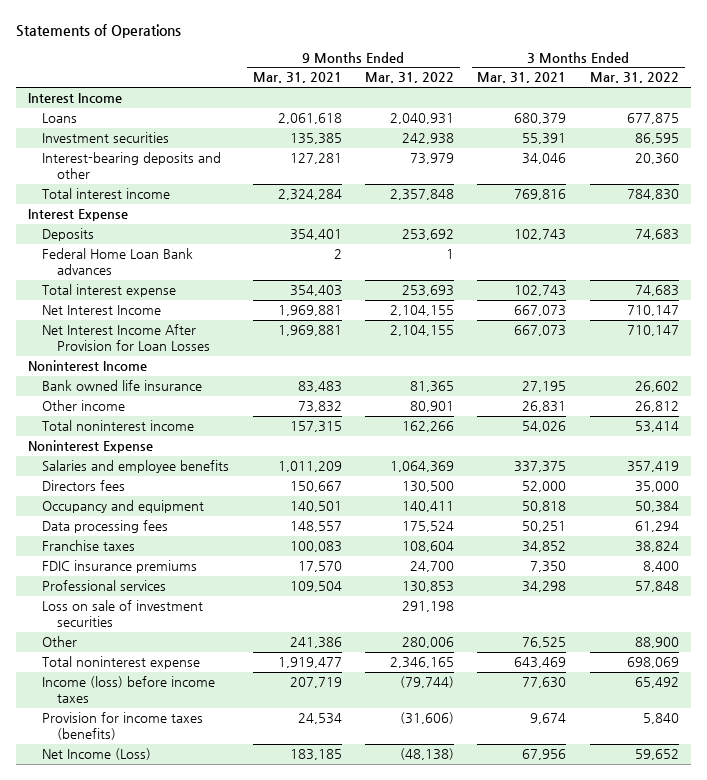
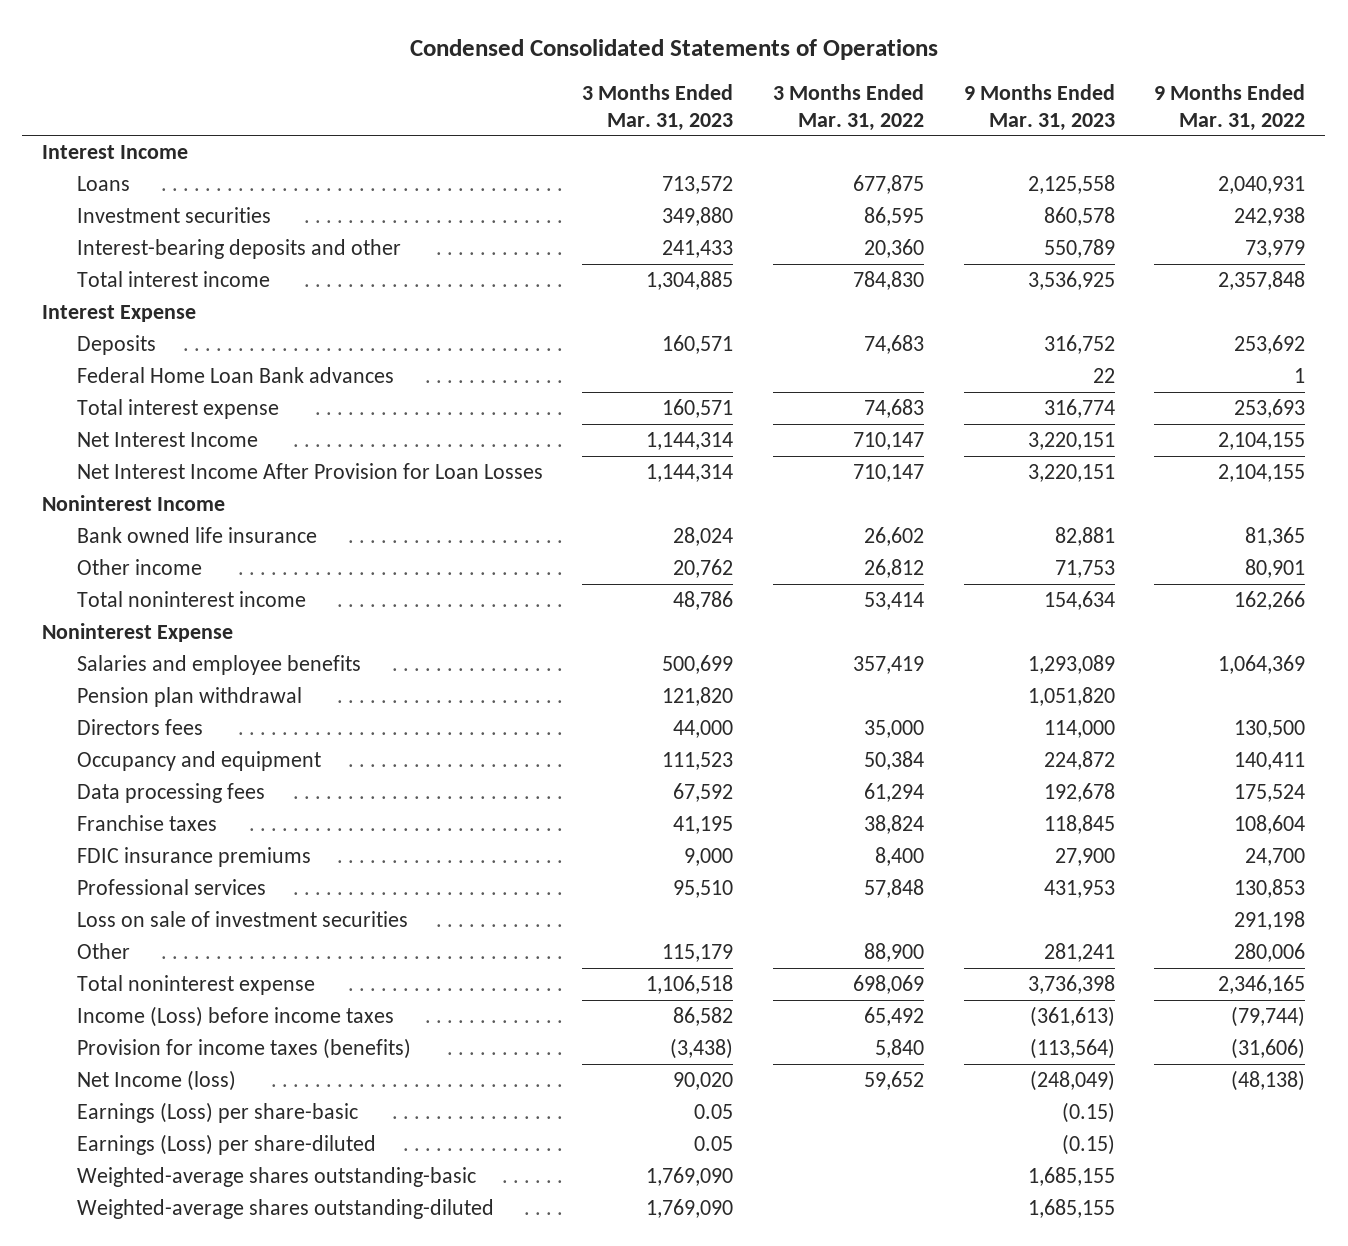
- Statements of Operations
+ Condensed Consolidated Statements of Operations
- | 9 Months Ended Mar. 31, 2021 | 9 Months Ended Mar. 31, 2022 | 3 Months Ended Mar. 31, 2021 | 3 Months Ended Mar. 31, 2022
+ | 3 Months Ended Mar. 31, 2023 | 3 Months Ended Mar. 31, 2022 | 9 Months Ended Mar. 31, 2023 | 9 Months Ended Mar. 31, 2022
+ Pension plan withdrawal | 121,820 | | 1,051,820 |
- Income (loss) before income taxes | 207,719 | (79,744) | 77,630 | 65,492
+ Income (Loss) before income taxes | 86,582 | 65,492 | (361,613) | (79,744)
- Net Income (Loss) | 183,185 | (48,138) | 67,956 | 59,652
+ Net Income (loss) | 90,020 | 59,652 | (248,049) | (48,138)
+ Earnings (Loss) per share-basic | 0.05 | | (0.15) |
+ Earnings (Loss) per share-diluted | 0.05 | | (0.15) |
+ Weighted-average shares outstanding-basic | 1,769,090 | | 1,685,155 |
+ Weighted-average shares outstanding-diluted | 1,769,090 | | 1,685,155 |

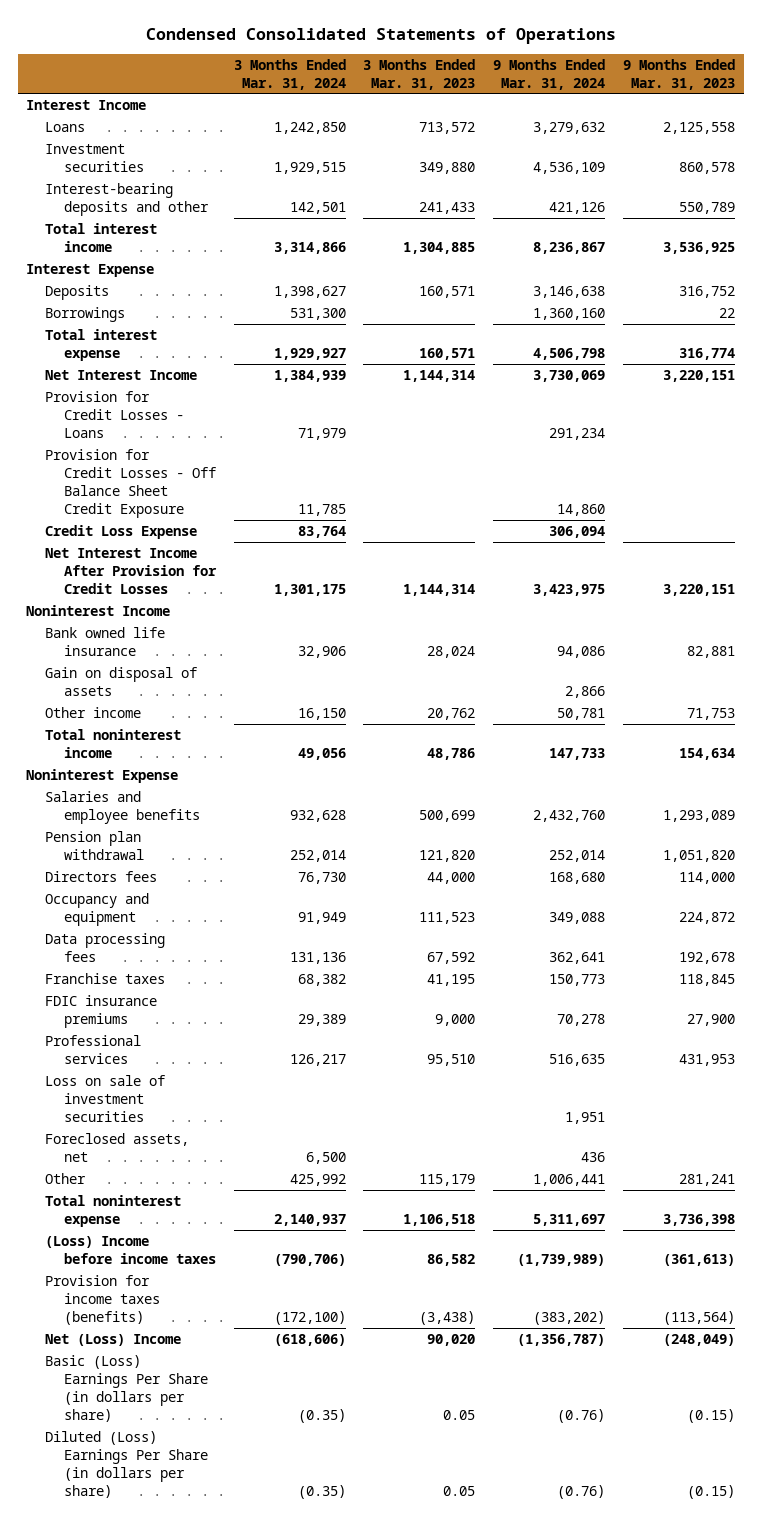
- | 3 Months Ended Mar. 31, 2023 | 3 Months Ended Mar. 31, 2022 | 9 Months Ended Mar. 31, 2023 | 9 Months Ended Mar. 31, 2022
+ | 3 Months Ended Mar. 31, 2024 | 3 Months Ended Mar. 31, 2023 | 9 Months Ended Mar. 31, 2024 | 9 Months Ended Mar. 31, 2023
- Federal Home Loan Bank advances | | | 22 | 1
+ Borrowings | 531,300 | | 1,360,160 | 22
- Net Interest Income After Provision for Loan Losses | 1,144,314 | 710,147 | 3,220,151 | 2,104,155
+ Provision for Credit Losses - Loans | 71,979 | | 291,234 |
+ Provision for Credit Losses - Off Balance Sheet Credit Exposure | 11,785 | | 14,860 |
+ Credit Loss Expense | 83,764 | | 306,094 |
+ Net Interest Income After Provision for Credit Losses | 1,301,175 | 1,144,314 | 3,423,975 | 3,220,151
+ Gain on disposal of assets | | | 2,866 |
+ Foreclosed assets, net | 6,500 | | 436 |
- Income (Loss) before income taxes | 86,582 | 65,492 | (361,613) | (79,744)
+ (Loss) Income before income taxes | (790,706) | 86,582 | (1,739,989) | (361,613)
- Net Income (loss) | 90,020 | 59,652 | (248,049) | (48,138)
- Earnings (Loss) per share-basic | 0.05 | | (0.15) |
- Earnings (Loss) per share-diluted | 0.05 | | (0.15) |
- Weighted-average shares outstanding-basic | 1,769,090 | | 1,685,155 |
- Weighted-average shares outstanding-diluted | 1,769,090 | | 1,685,155 |
+ Net (Loss) Income | (618,606) | 90,020 | (1,356,787) | (248,049)
+ Basic (Loss) Earnings Per Share (in dollars per share) | (0.35) | 0.05 | (0.76) | (0.15)
+ Diluted (Loss) Earnings Per Share (in dollars per share) | (0.35) | 0.05 | (0.76) | (0.15)

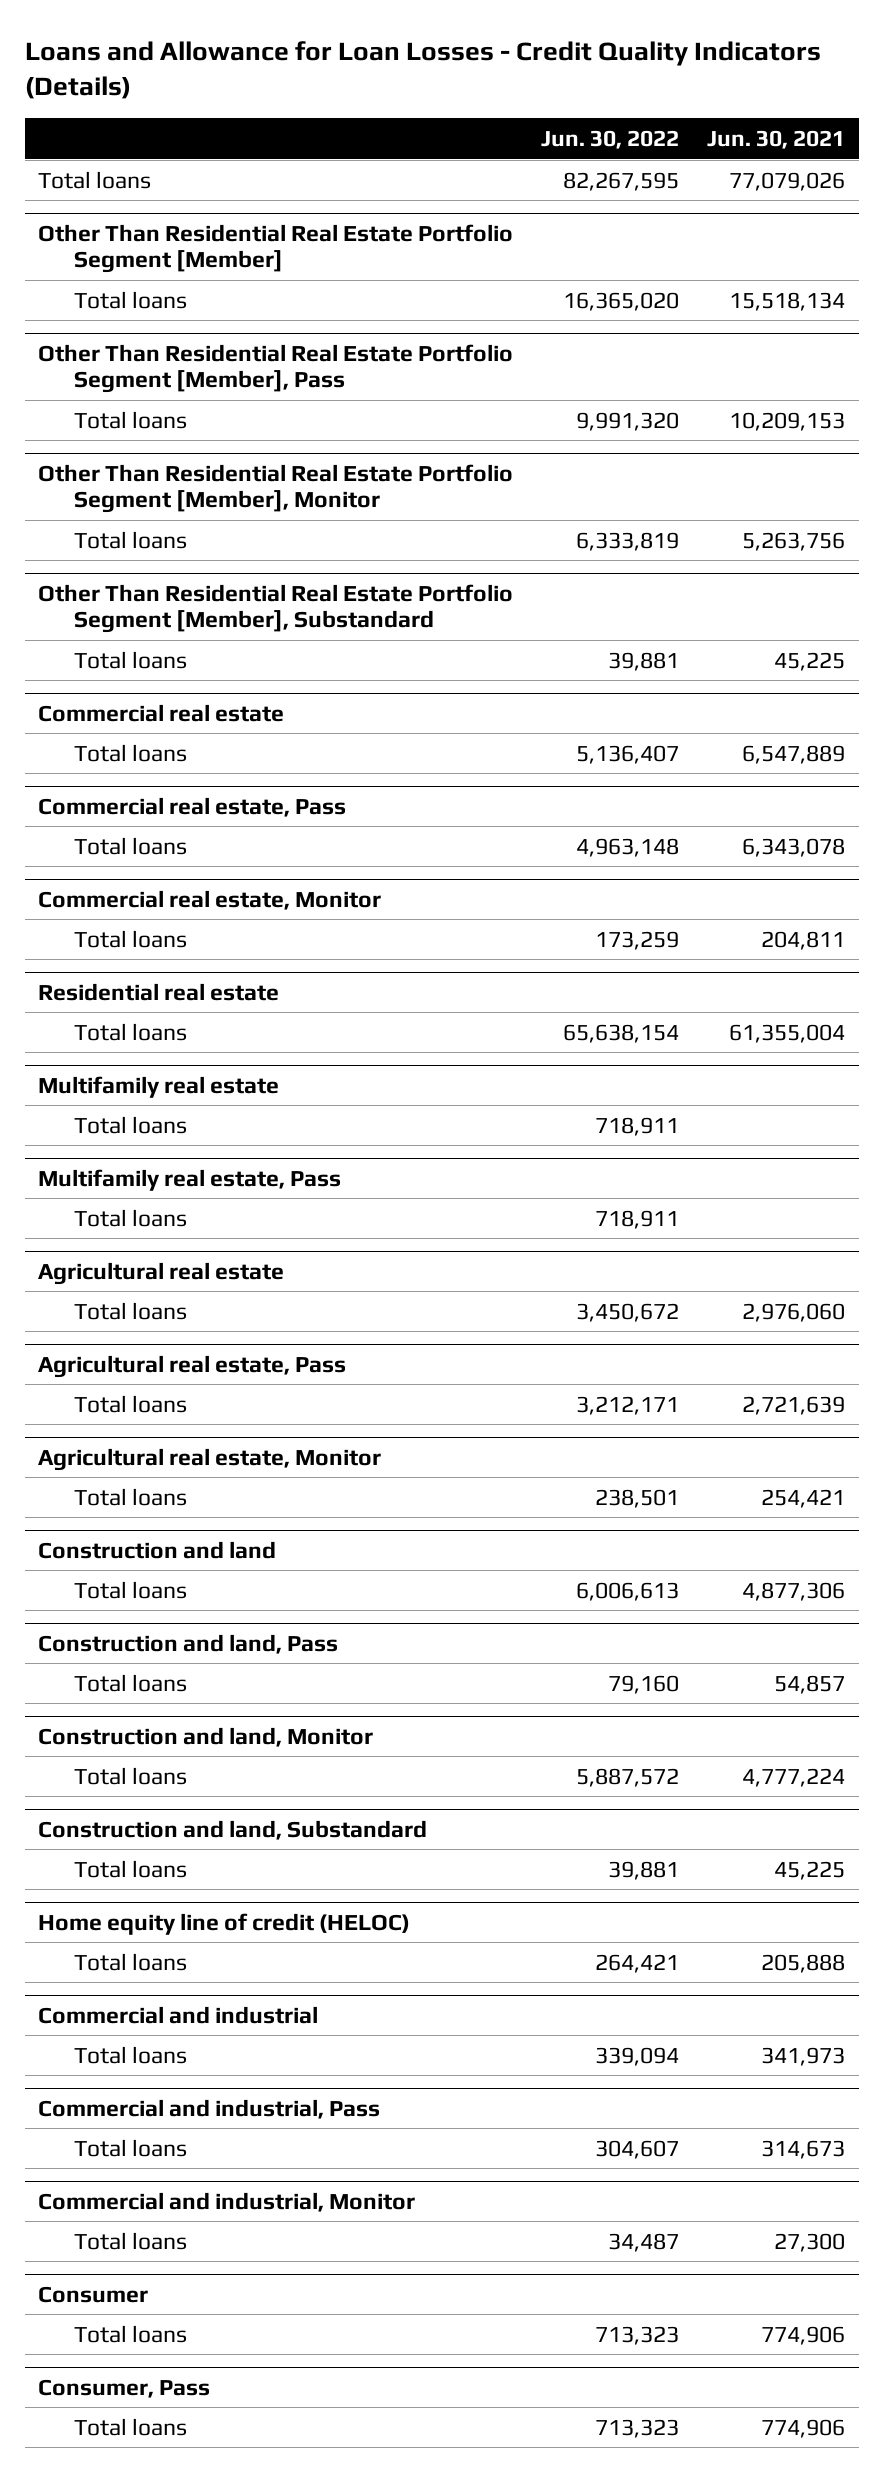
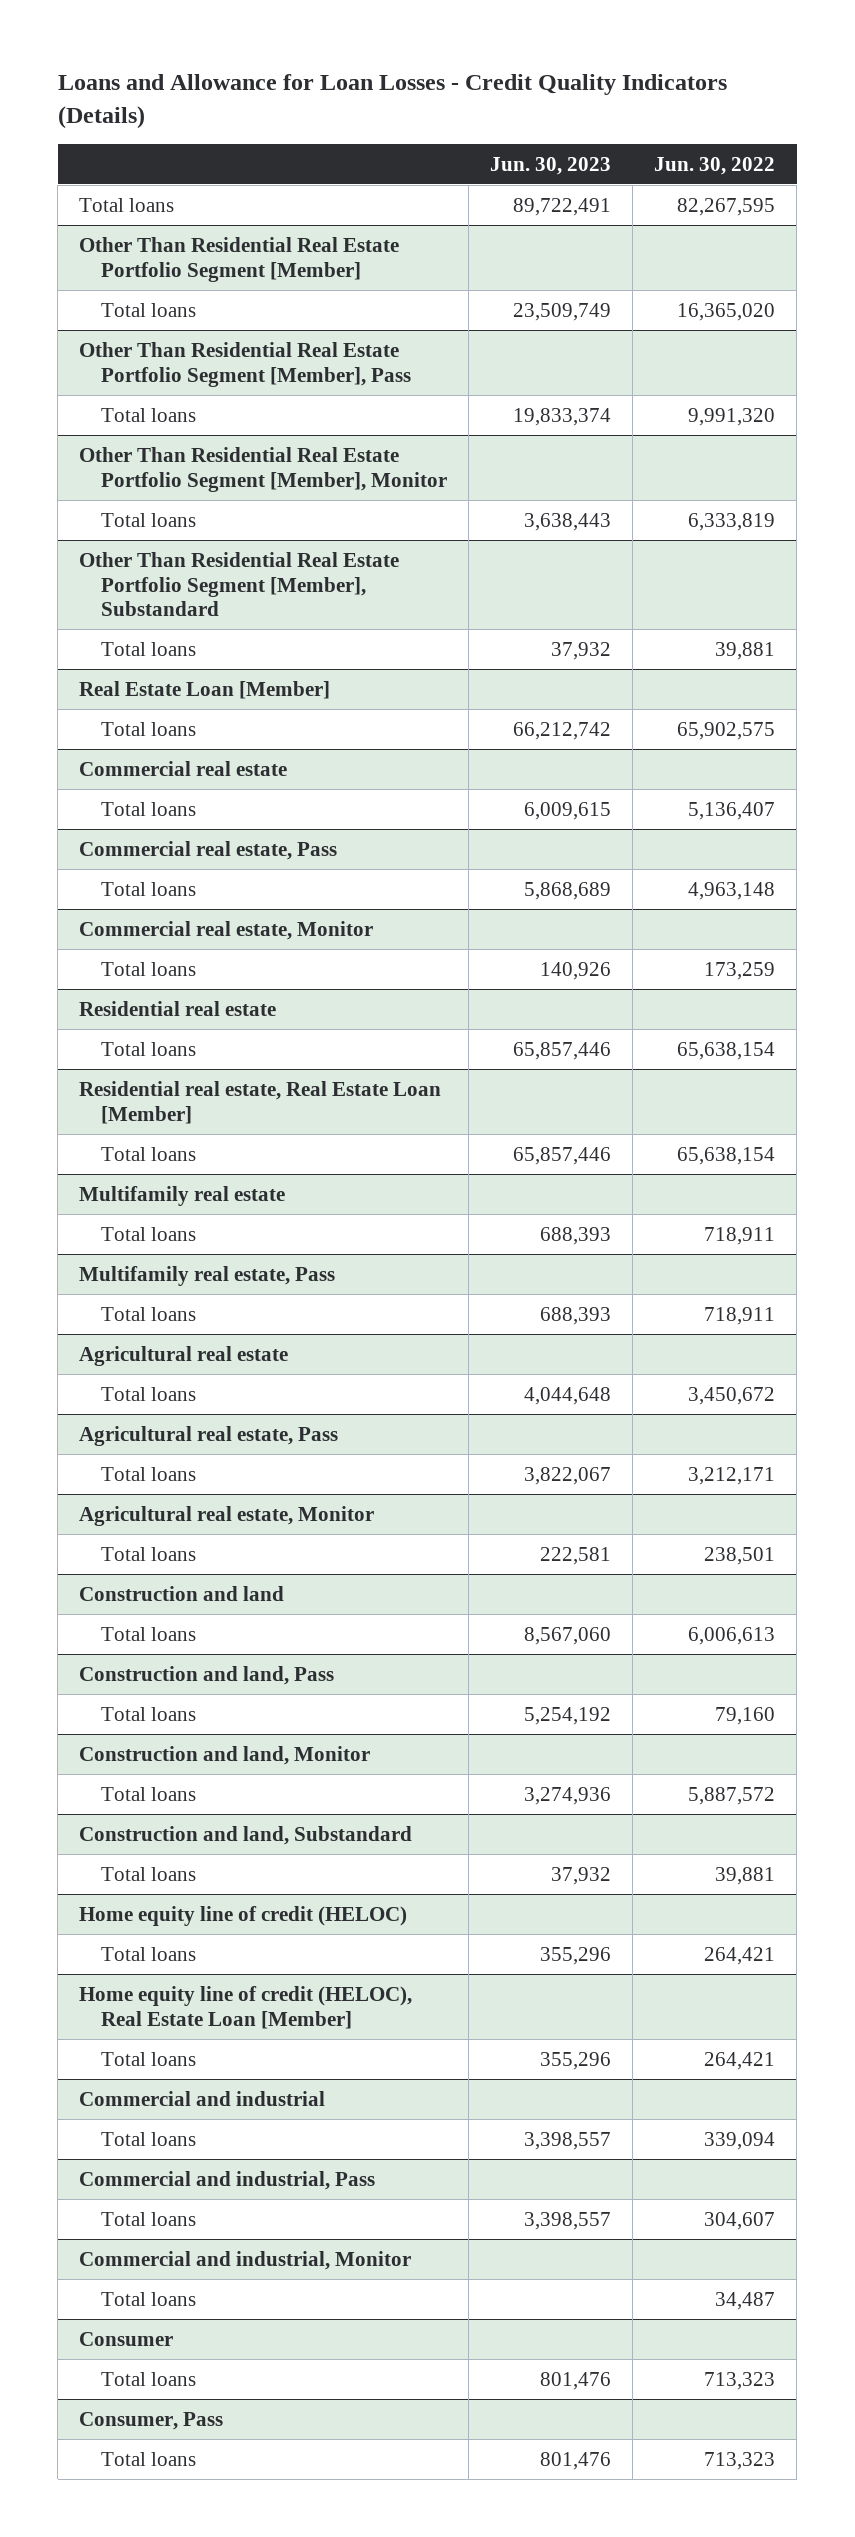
- | Jun. 30, 2022 | Jun. 30, 2021
+ | Jun. 30, 2023 | Jun. 30, 2022
+ Real Estate Loan [Member]
+ Total loans | 66,212,742 | 65,902,575
+ Residential real estate, Real Estate Loan [Member]
+ Total loans | 65,857,446 | 65,638,154
+ Home equity line of credit (HELOC), Real Estate Loan [Member]
+ Total loans | 355,296 | 264,421

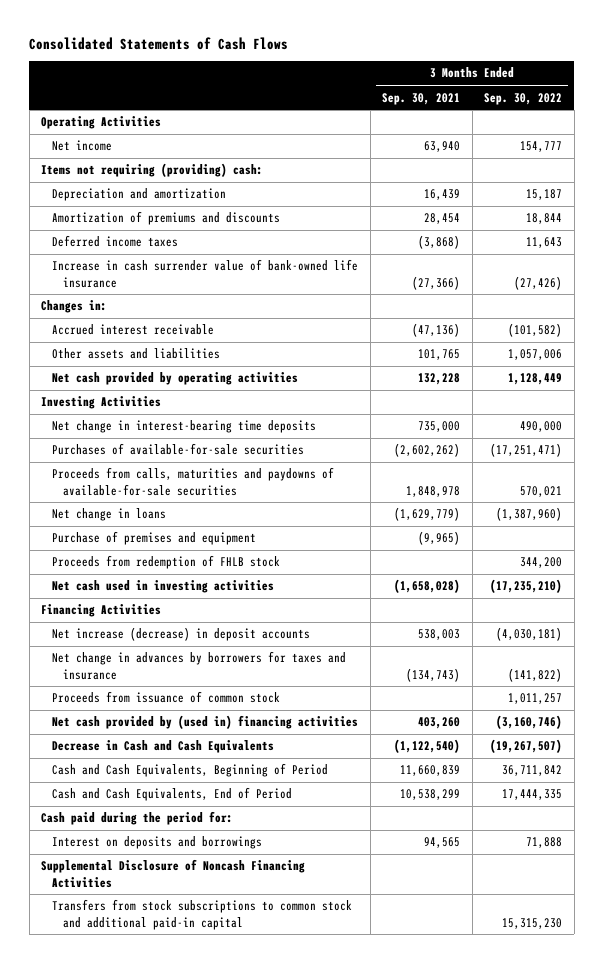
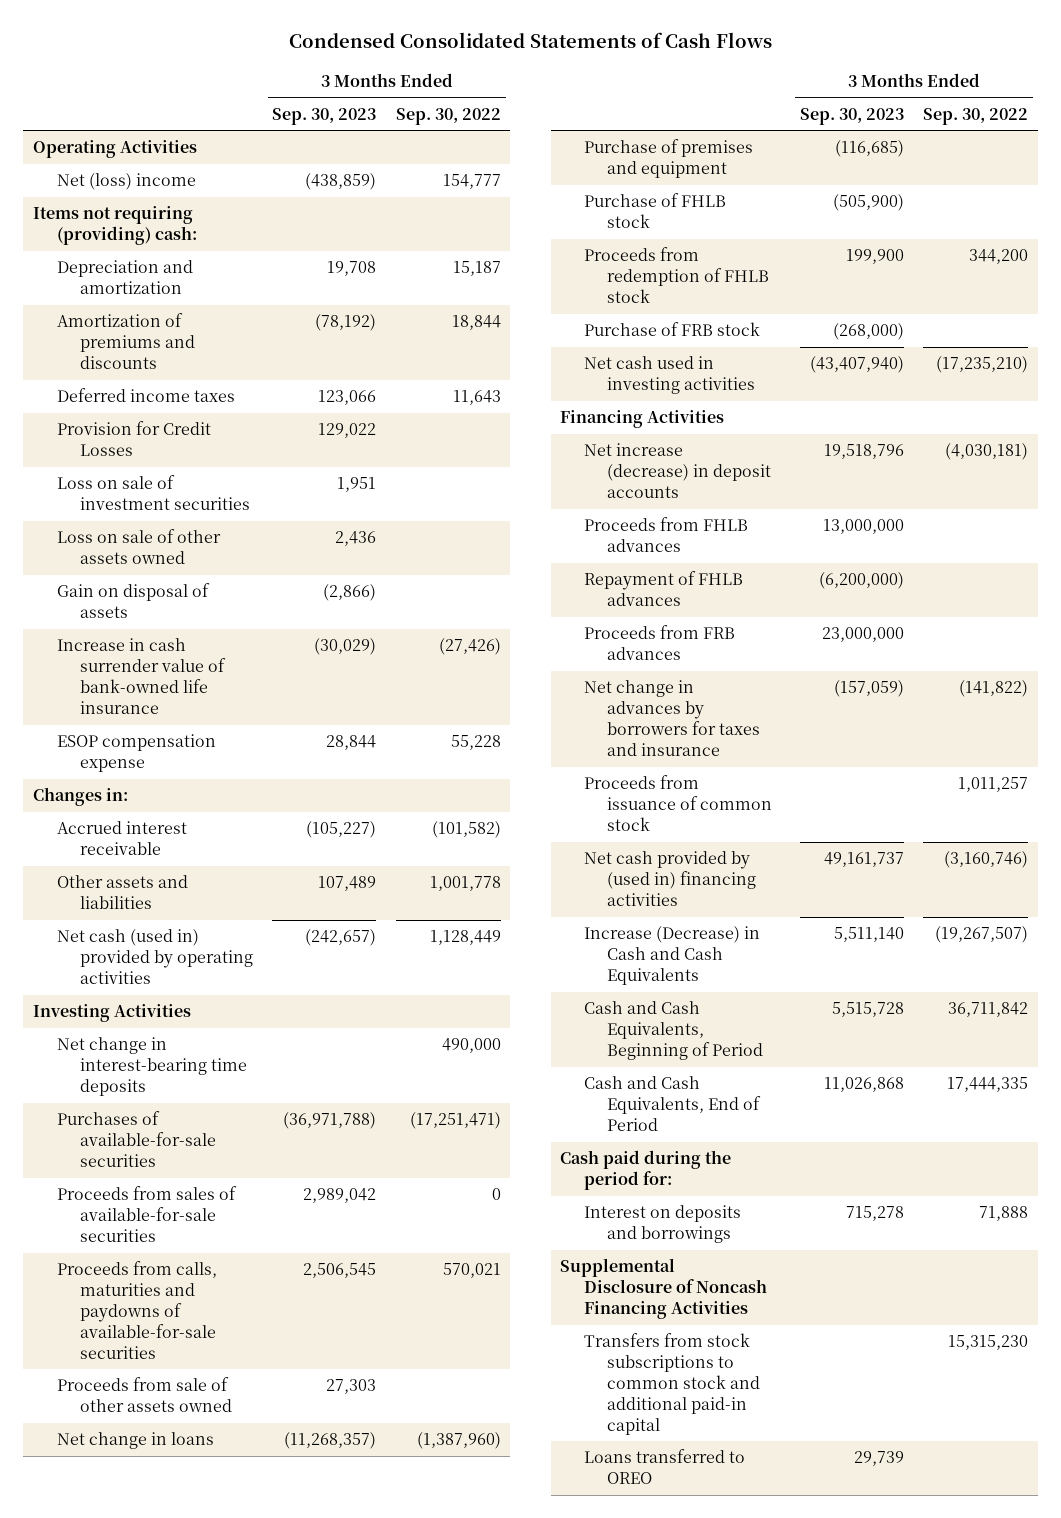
- Consolidated Statements of Cash Flows
+ Condensed Consolidated Statements of Cash Flows
- | 3 Months Ended Sep. 30, 2021 | 3 Months Ended Sep. 30, 2022
+ | 3 Months Ended Sep. 30, 2023 | 3 Months Ended Sep. 30, 2022
- Net income | 63,940 | 154,777
+ Net (loss) income | (438,859) | 154,777
+ Provision for Credit Losses | 129,022 |
+ Loss on sale of investment securities | 1,951 |
+ Loss on sale of other assets owned | 2,436 |
+ Gain on disposal of assets | (2,866) |
+ ESOP compensation expense | 28,844 | 55,228
- Other assets and liabilities | 101,765 | 1,057,006
- Net cash provided by operating activities | 132,228 | 1,128,449
+ Other assets and liabilities | 107,489 | 1,001,778
+ Net cash (used in) provided by operating activities | (242,657) | 1,128,449
+ Proceeds from sales of available-for-sale securities | 2,989,042 | 0
+ Proceeds from sale of other assets owned | 27,303 |
+ Purchase of FHLB stock | (505,900) |
+ Purchase of FRB stock | (268,000) |
+ Proceeds from FHLB advances | 13,000,000 |
+ Repayment of FHLB advances | (6,200,000) |
+ Proceeds from FRB advances | 23,000,000 |
- Decrease in Cash and Cash Equivalents | (1,122,540) | (19,267,507)
+ Increase (Decrease) in Cash and Cash Equivalents | 5,511,140 | (19,267,507)
+ Loans transferred to OREO | 29,739 |

